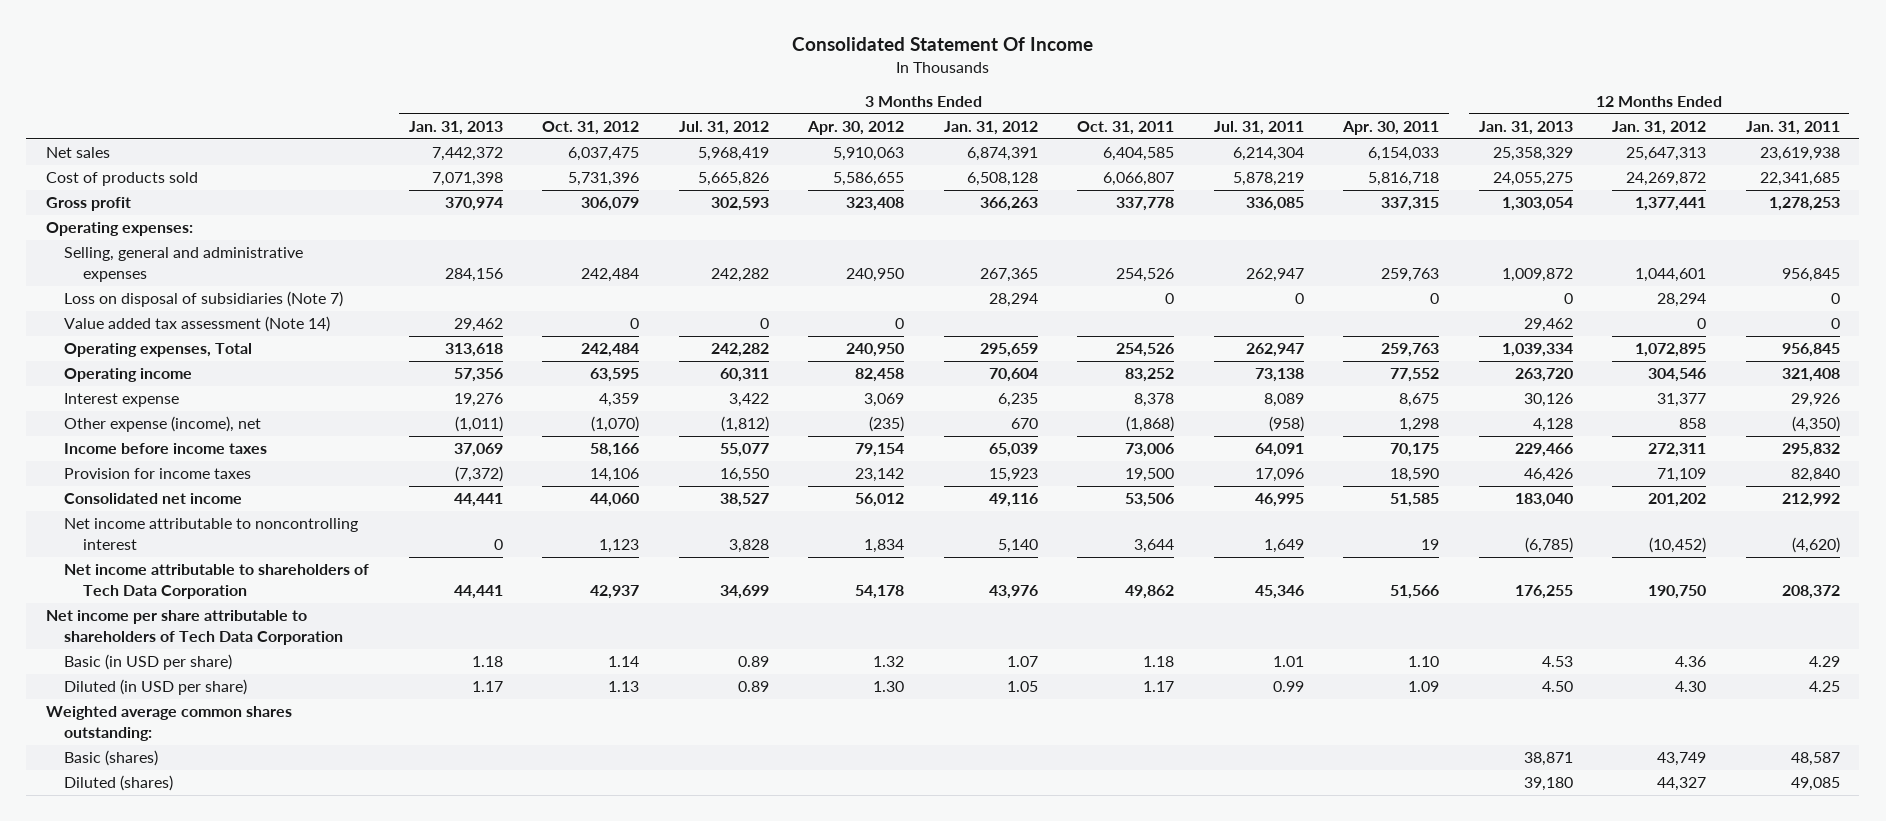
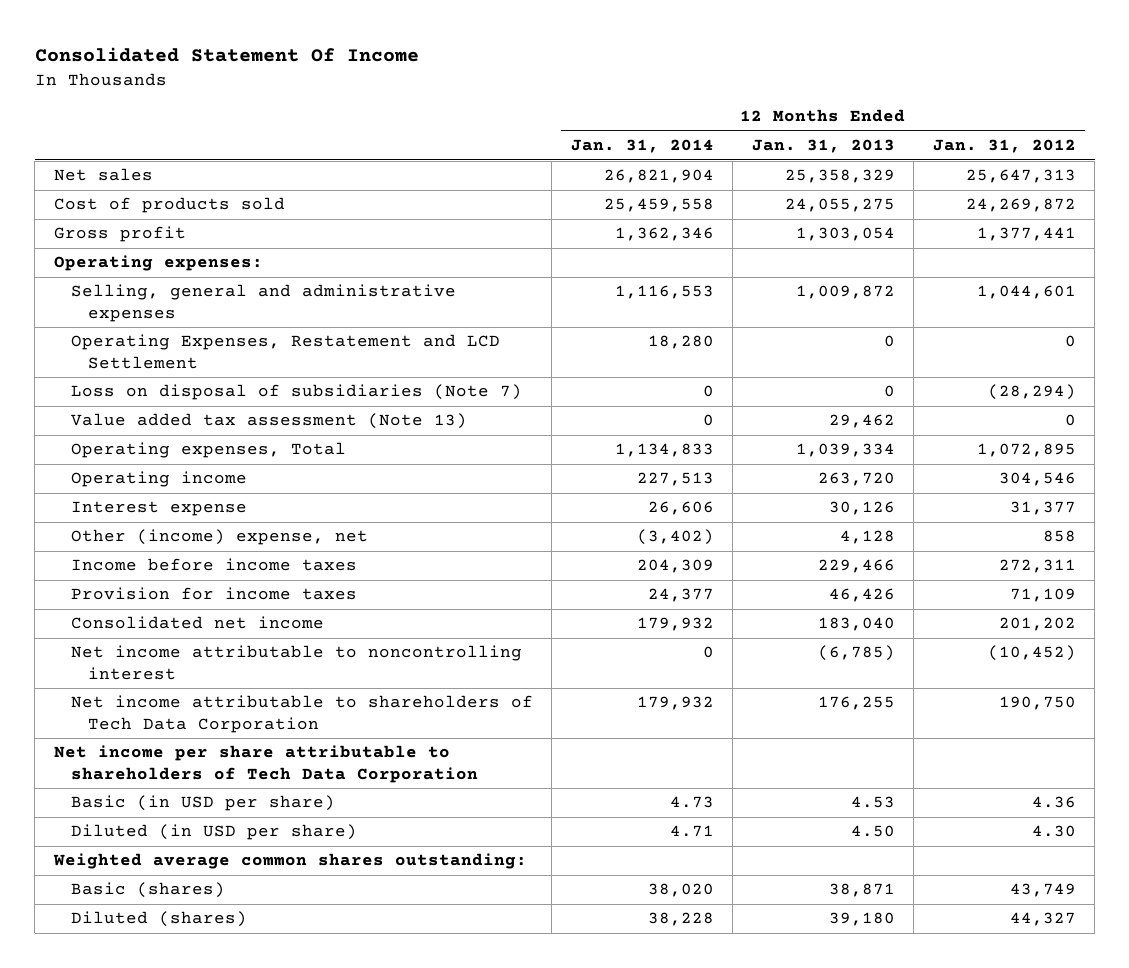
- | 3 Months Ended Jan. 31, 2013 | 3 Months Ended Oct. 31, 2012 | 3 Months Ended Jul. 31, 2012 | 3 Months Ended Apr. 30, 2012 | 3 Months Ended Jan. 31, 2012 | 3 Months Ended Oct. 31, 2011 | 3 Months Ended Jul. 31, 2011 | 3 Months Ended Apr. 30, 2011 | 12 Months Ended Jan. 31, 2013 | 12 Months Ended Jan. 31, 2012 | 12 Months Ended Jan. 31, 2011
+ | 12 Months Ended Jan. 31, 2014 | 12 Months Ended Jan. 31, 2013 | 12 Months Ended Jan. 31, 2012
- Loss on disposal of subsidiaries (Note 7) | | | | | 28,294 | 0 | 0 | 0 | 0 | 28,294 | 0
- Value added tax assessment (Note 14) | 29,462 | 0 | 0 | 0 | | | | | 29,462 | 0 | 0
+ Operating Expenses, Restatement and LCD Settlement | 18,280 | 0 | 0
+ Loss on disposal of subsidiaries (Note 7) | 0 | 0 | (28,294)
+ Value added tax assessment (Note 13) | 0 | 29,462 | 0
- Other expense (income), net | (1,011) | (1,070) | (1,812) | (235) | 670 | (1,868) | (958) | 1,298 | 4,128 | 858 | (4,350)
+ Other (income) expense, net | (3,402) | 4,128 | 858

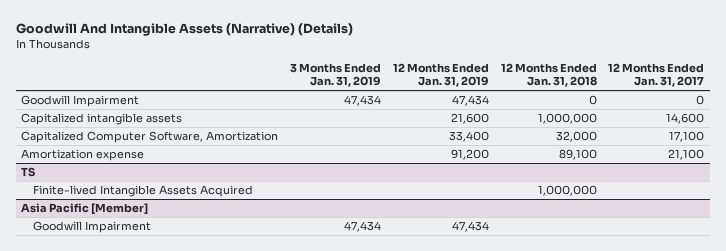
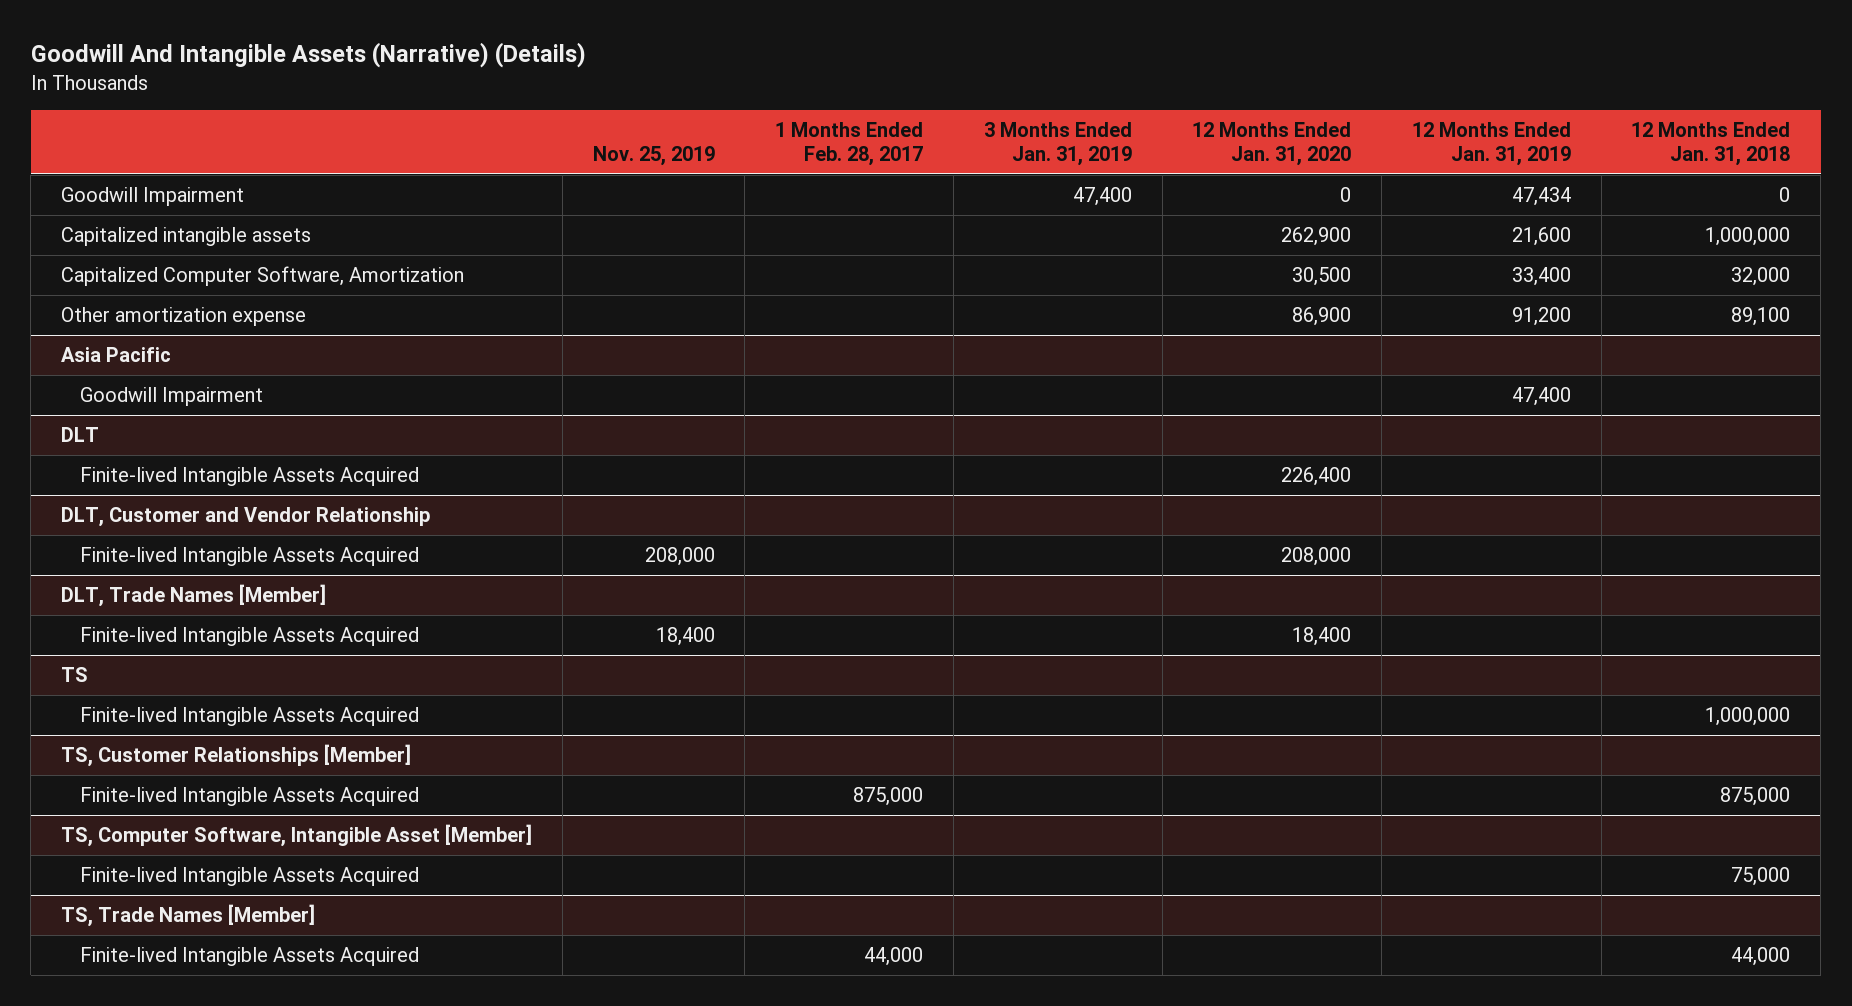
- | 3 Months Ended Jan. 31, 2019 | 12 Months Ended Jan. 31, 2019 | 12 Months Ended Jan. 31, 2018 | 12 Months Ended Jan. 31, 2017
+ | Nov. 25, 2019 | 1 Months Ended Feb. 28, 2017 | 3 Months Ended Jan. 31, 2019 | 12 Months Ended Jan. 31, 2020 | 12 Months Ended Jan. 31, 2019 | 12 Months Ended Jan. 31, 2018
- Goodwill Impairment | 47,434 | 47,434 | 0 | 0
+ Goodwill Impairment | | | 47,400 | 0 | 47,434 | 0
- Amortization expense | | 91,200 | 89,100 | 21,100
+ Other amortization expense | | | | 86,900 | 91,200 | 89,100
+ Asia Pacific
+ Goodwill Impairment | | | | | 47,400 |
+ DLT
+ Finite-lived Intangible Assets Acquired | | | | 226,400 | |
+ DLT, Customer and Vendor Relationship
+ Finite-lived Intangible Assets Acquired | 208,000 | | | 208,000 | |
+ DLT, Trade Names [Member]
+ Finite-lived Intangible Assets Acquired | 18,400 | | | 18,400 | |
- Asia Pacific [Member]
- Goodwill Impairment | 47,434 | 47,434 | |
+ TS, Customer Relationships [Member]
+ Finite-lived Intangible Assets Acquired | | 875,000 | | | | 875,000
+ TS, Computer Software, Intangible Asset [Member]
+ Finite-lived Intangible Assets Acquired | | | | | | 75,000
+ TS, Trade Names [Member]
+ Finite-lived Intangible Assets Acquired | | 44,000 | | | | 44,000

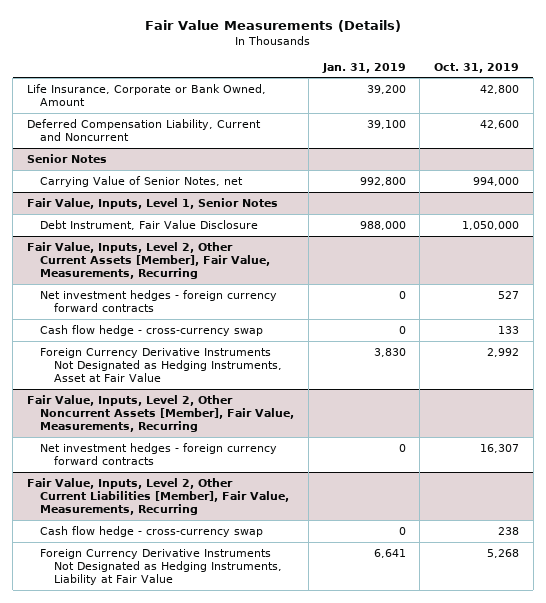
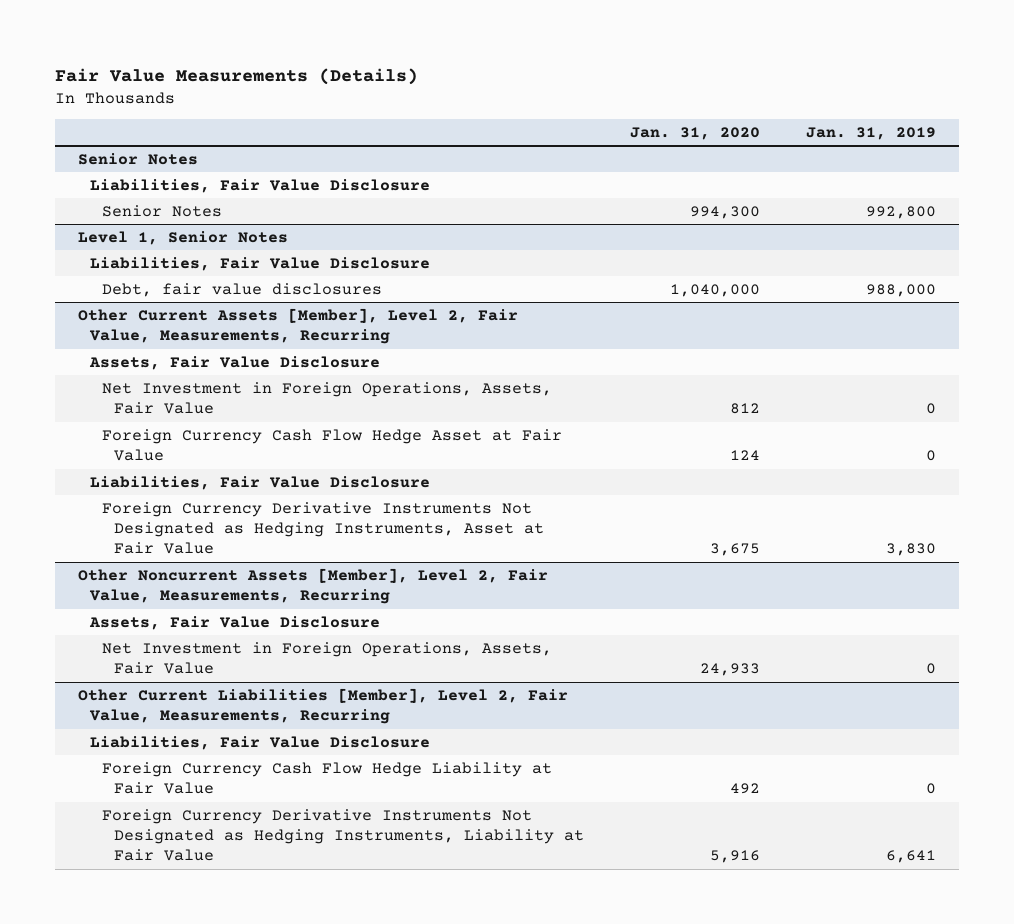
- | Jan. 31, 2019 | Oct. 31, 2019
+ | Jan. 31, 2020 | Jan. 31, 2019
- Life Insurance, Corporate or Bank Owned, Amount | 39,200 | 42,800
- Deferred Compensation Liability, Current and Noncurrent | 39,100 | 42,600
@ Senior Notes
- Carrying Value of Senior Notes, net | 992,800 | 994,000
- Fair Value, Inputs, Level 1, Senior Notes
- Debt Instrument, Fair Value Disclosure | 988,000 | 1,050,000
- Fair Value, Inputs, Level 2, Other Current Assets [Member], Fair Value, Measurements, Recurring
- Net investment hedges - foreign currency forward contracts | 0 | 527
- Cash flow hedge - cross-currency swap | 0 | 133
@ Senior Notes
+ Liabilities, Fair Value Disclosure
+ Senior Notes | 994,300 | 992,800
+ Level 1, Senior Notes
+ Liabilities, Fair Value Disclosure
+ Debt, fair value disclosures | 1,040,000 | 988,000
+ Other Current Assets [Member], Level 2, Fair Value, Measurements, Recurring
+ Assets, Fair Value Disclosure
+ Net Investment in Foreign Operations, Assets, Fair Value | 812 | 0
+ Foreign Currency Cash Flow Hedge Asset at Fair Value | 124 | 0
+ Liabilities, Fair Value Disclosure
- Fair Value, Inputs, Level 2, Other Noncurrent Assets [Member], Fair Value, Measurements, Recurring
- Net investment hedges - foreign currency forward contracts | 0 | 16,307
- Fair Value, Inputs, Level 2, Other Current Liabilities [Member], Fair Value, Measurements, Recurring
- Cash flow hedge - cross-currency swap | 0 | 238
+ Other Noncurrent Assets [Member], Level 2, Fair Value, Measurements, Recurring
+ Assets, Fair Value Disclosure
+ Net Investment in Foreign Operations, Assets, Fair Value | 24,933 | 0
+ Other Current Liabilities [Member], Level 2, Fair Value, Measurements, Recurring
+ Liabilities, Fair Value Disclosure
+ Foreign Currency Cash Flow Hedge Liability at Fair Value | 492 | 0

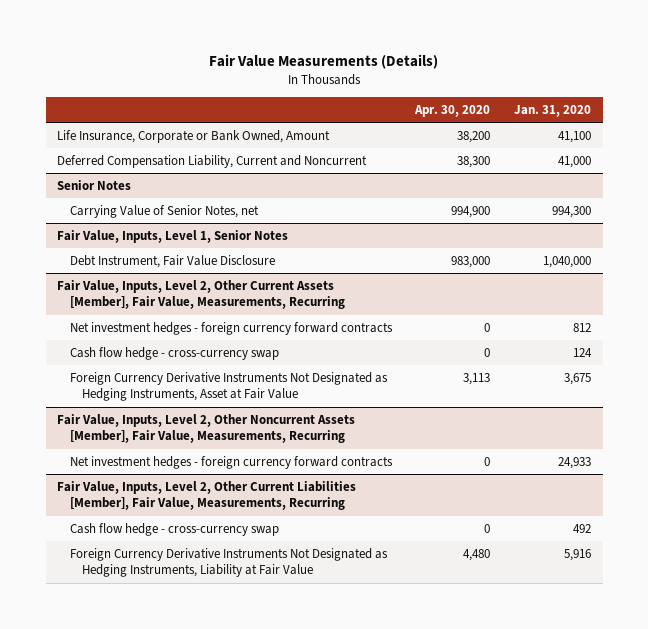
- | Jan. 31, 2020 | Jan. 31, 2019
+ | Apr. 30, 2020 | Jan. 31, 2020
+ Life Insurance, Corporate or Bank Owned, Amount | 38,200 | 41,100
+ Deferred Compensation Liability, Current and Noncurrent | 38,300 | 41,000
@ Senior Notes
- Liabilities, Fair Value Disclosure
- Senior Notes | 994,300 | 992,800
- Level 1, Senior Notes
- Liabilities, Fair Value Disclosure
- Debt, fair value disclosures | 1,040,000 | 988,000
- Other Current Assets [Member], Level 2, Fair Value, Measurements, Recurring
- Assets, Fair Value Disclosure
- Net Investment in Foreign Operations, Assets, Fair Value | 812 | 0
- Foreign Currency Cash Flow Hedge Asset at Fair Value | 124 | 0
- Liabilities, Fair Value Disclosure
@ Senior Notes
+ Carrying Value of Senior Notes, net | 994,900 | 994,300
+ Fair Value, Inputs, Level 1, Senior Notes
+ Debt Instrument, Fair Value Disclosure | 983,000 | 1,040,000
+ Fair Value, Inputs, Level 2, Other Current Assets [Member], Fair Value, Measurements, Recurring
+ Net investment hedges - foreign currency forward contracts | 0 | 812
+ Cash flow hedge - cross-currency swap | 0 | 124
- Other Noncurrent Assets [Member], Level 2, Fair Value, Measurements, Recurring
- Assets, Fair Value Disclosure
- Net Investment in Foreign Operations, Assets, Fair Value | 24,933 | 0
- Other Current Liabilities [Member], Level 2, Fair Value, Measurements, Recurring
- Liabilities, Fair Value Disclosure
- Foreign Currency Cash Flow Hedge Liability at Fair Value | 492 | 0
+ Fair Value, Inputs, Level 2, Other Noncurrent Assets [Member], Fair Value, Measurements, Recurring
+ Net investment hedges - foreign currency forward contracts | 0 | 24,933
+ Fair Value, Inputs, Level 2, Other Current Liabilities [Member], Fair Value, Measurements, Recurring
+ Cash flow hedge - cross-currency swap | 0 | 492

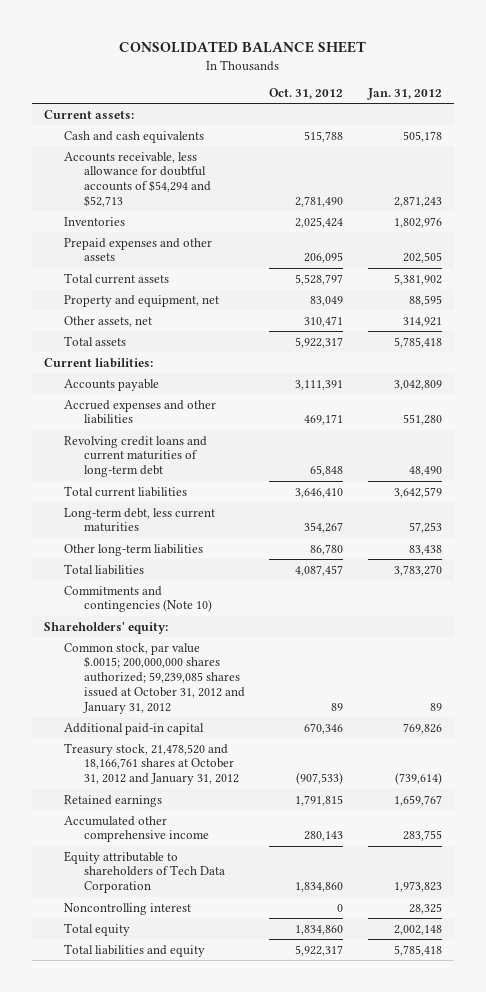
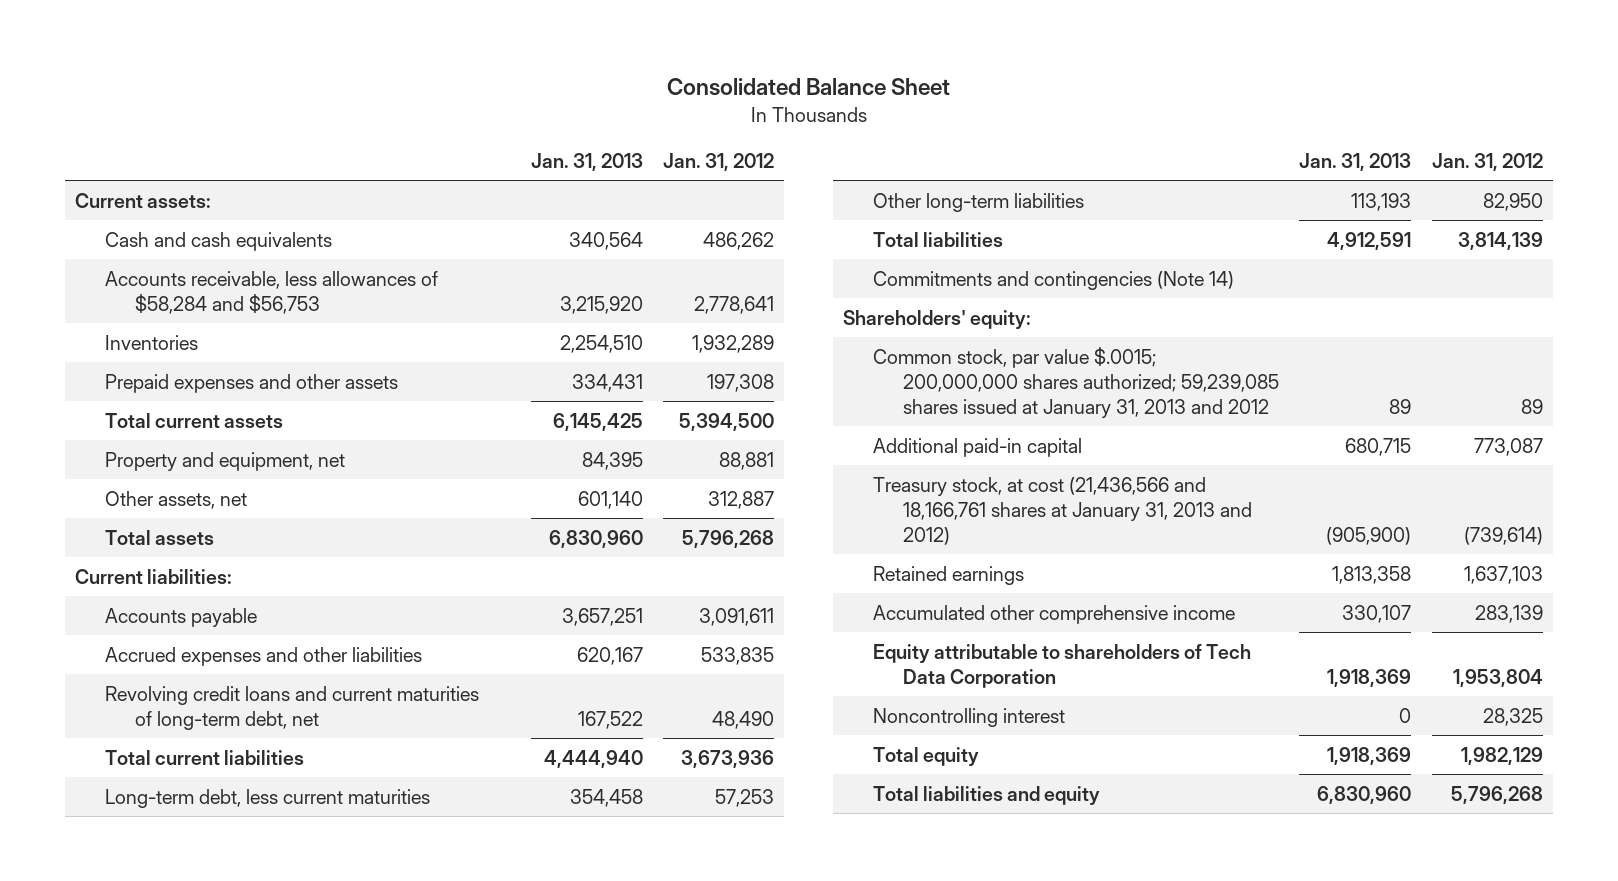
- CONSOLIDATED BALANCE SHEET
+ Consolidated Balance Sheet
- | Oct. 31, 2012 | Jan. 31, 2012
+ | Jan. 31, 2013 | Jan. 31, 2012
- Cash and cash equivalents | 515,788 | 505,178
- Accounts receivable, less allowance for doubtful accounts of $54,294 and $52,713 | 2,781,490 | 2,871,243
- Inventories | 2,025,424 | 1,802,976
- Prepaid expenses and other assets | 206,095 | 202,505
- Total current assets | 5,528,797 | 5,381,902
- Property and equipment, net | 83,049 | 88,595
- Other assets, net | 310,471 | 314,921
- Total assets | 5,922,317 | 5,785,418
+ Cash and cash equivalents | 340,564 | 486,262
+ Accounts receivable, less allowances of $58,284 and $56,753 | 3,215,920 | 2,778,641
+ Inventories | 2,254,510 | 1,932,289
+ Prepaid expenses and other assets | 334,431 | 197,308
+ Total current assets | 6,145,425 | 5,394,500
+ Property and equipment, net | 84,395 | 88,881
+ Other assets, net | 601,140 | 312,887
+ Total assets | 6,830,960 | 5,796,268
- Accounts payable | 3,111,391 | 3,042,809
- Accrued expenses and other liabilities | 469,171 | 551,280
- Revolving credit loans and current maturities of long-term debt | 65,848 | 48,490
- Total current liabilities | 3,646,410 | 3,642,579
+ Accounts payable | 3,657,251 | 3,091,611
+ Accrued expenses and other liabilities | 620,167 | 533,835
+ Revolving credit loans and current maturities of long-term debt, net | 167,522 | 48,490
+ Total current liabilities | 4,444,940 | 3,673,936
- Other long-term liabilities | 86,780 | 83,438
- Total liabilities | 4,087,457 | 3,783,270
- Commitments and contingencies (Note 10)
+ Other long-term liabilities | 113,193 | 82,950
+ Total liabilities | 4,912,591 | 3,814,139
+ Commitments and contingencies (Note 14)
- Common stock, par value $.0015; 200,000,000 shares authorized; 59,239,085 shares issued at October 31, 2012 and January 31, 2012 | 89 | 89
- Additional paid-in capital | 670,346 | 769,826
- Treasury stock, 21,478,520 and 18,166,761 shares at October 31, 2012 and January 31, 2012 | (907,533) | (739,614)
- Retained earnings | 1,791,815 | 1,659,767
- Accumulated other comprehensive income | 280,143 | 283,755
- Equity attributable to shareholders of Tech Data Corporation | 1,834,860 | 1,973,823
+ Common stock, par value $.0015; 200,000,000 shares authorized; 59,239,085 shares issued at January 31, 2013 and 2012 | 89 | 89
+ Additional paid-in capital | 680,715 | 773,087
+ Treasury stock, at cost (21,436,566 and 18,166,761 shares at January 31, 2013 and 2012) | (905,900) | (739,614)
+ Retained earnings | 1,813,358 | 1,637,103
+ Accumulated other comprehensive income | 330,107 | 283,139
+ Equity attributable to shareholders of Tech Data Corporation | 1,918,369 | 1,953,804
- Total equity | 1,834,860 | 2,002,148
- Total liabilities and equity | 5,922,317 | 5,785,418
+ Total equity | 1,918,369 | 1,982,129
+ Total liabilities and equity | 6,830,960 | 5,796,268

